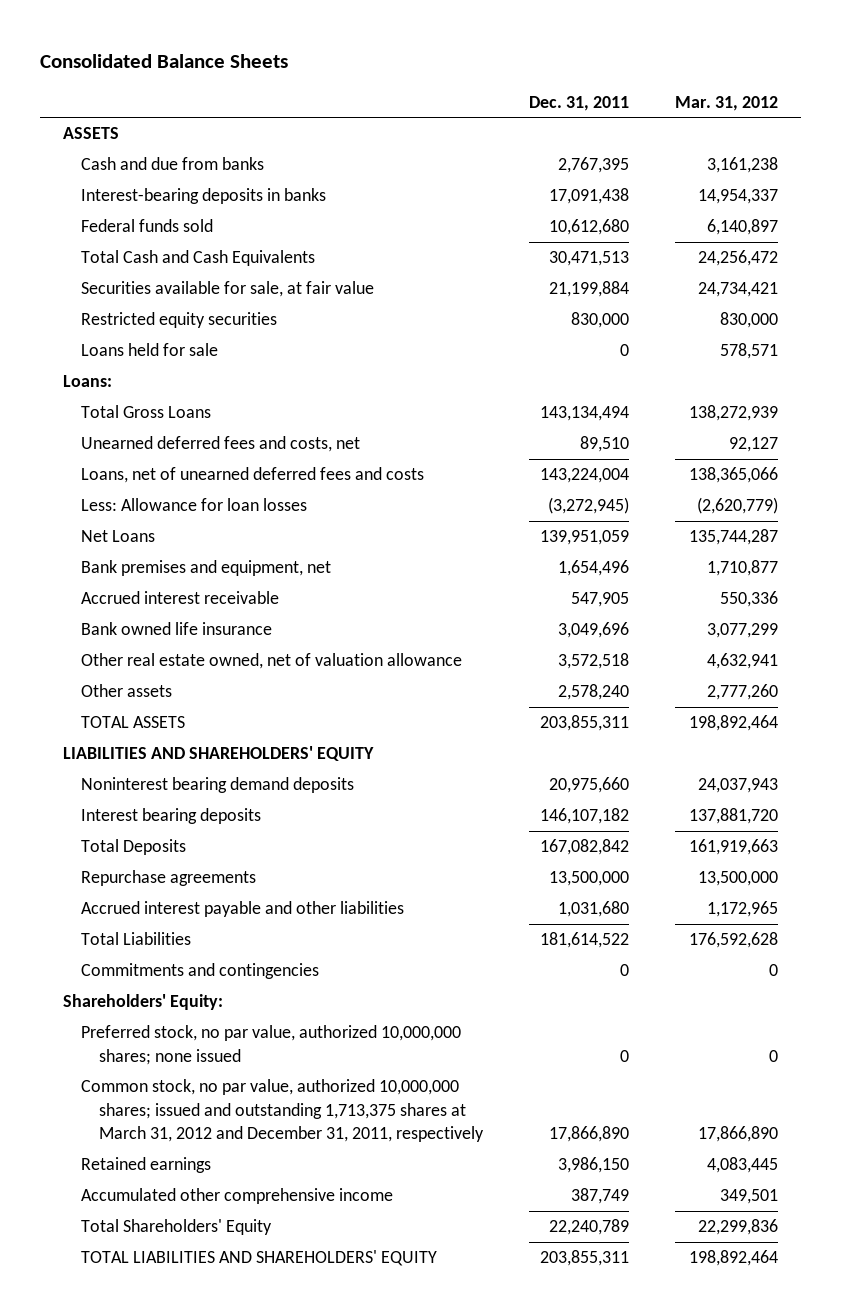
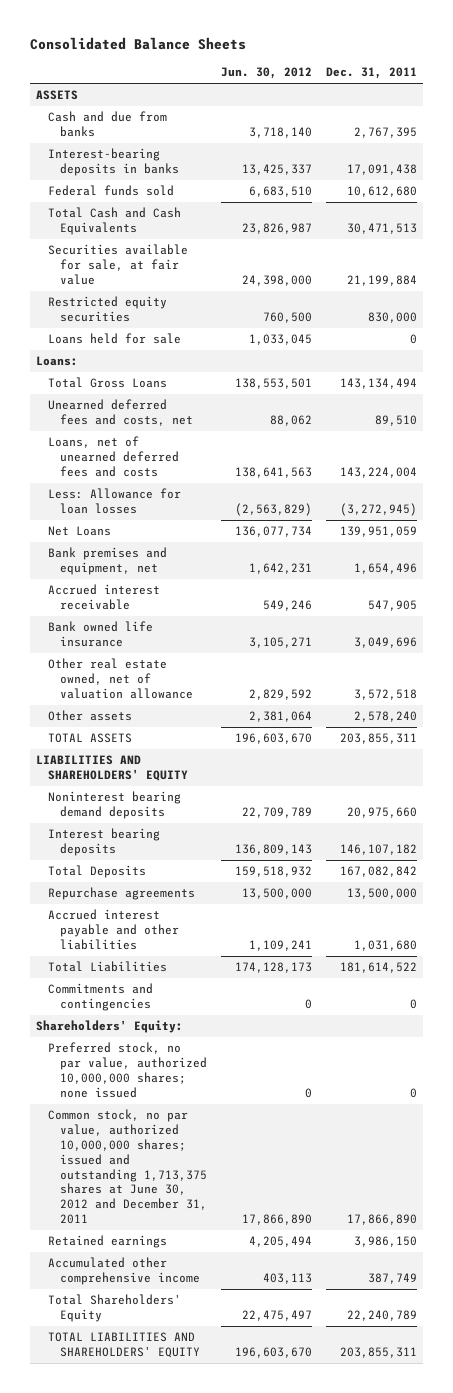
- | Dec. 31, 2011 | Mar. 31, 2012
+ | Jun. 30, 2012 | Dec. 31, 2011
- Common stock, no par value, authorized 10,000,000 shares; issued and outstanding 1,713,375 shares at March 31, 2012 and December 31, 2011, respectively | 17,866,890 | 17,866,890
+ Common stock, no par value, authorized 10,000,000 shares; issued and outstanding 1,713,375 shares at June 30, 2012 and December 31, 2011 | 17,866,890 | 17,866,890

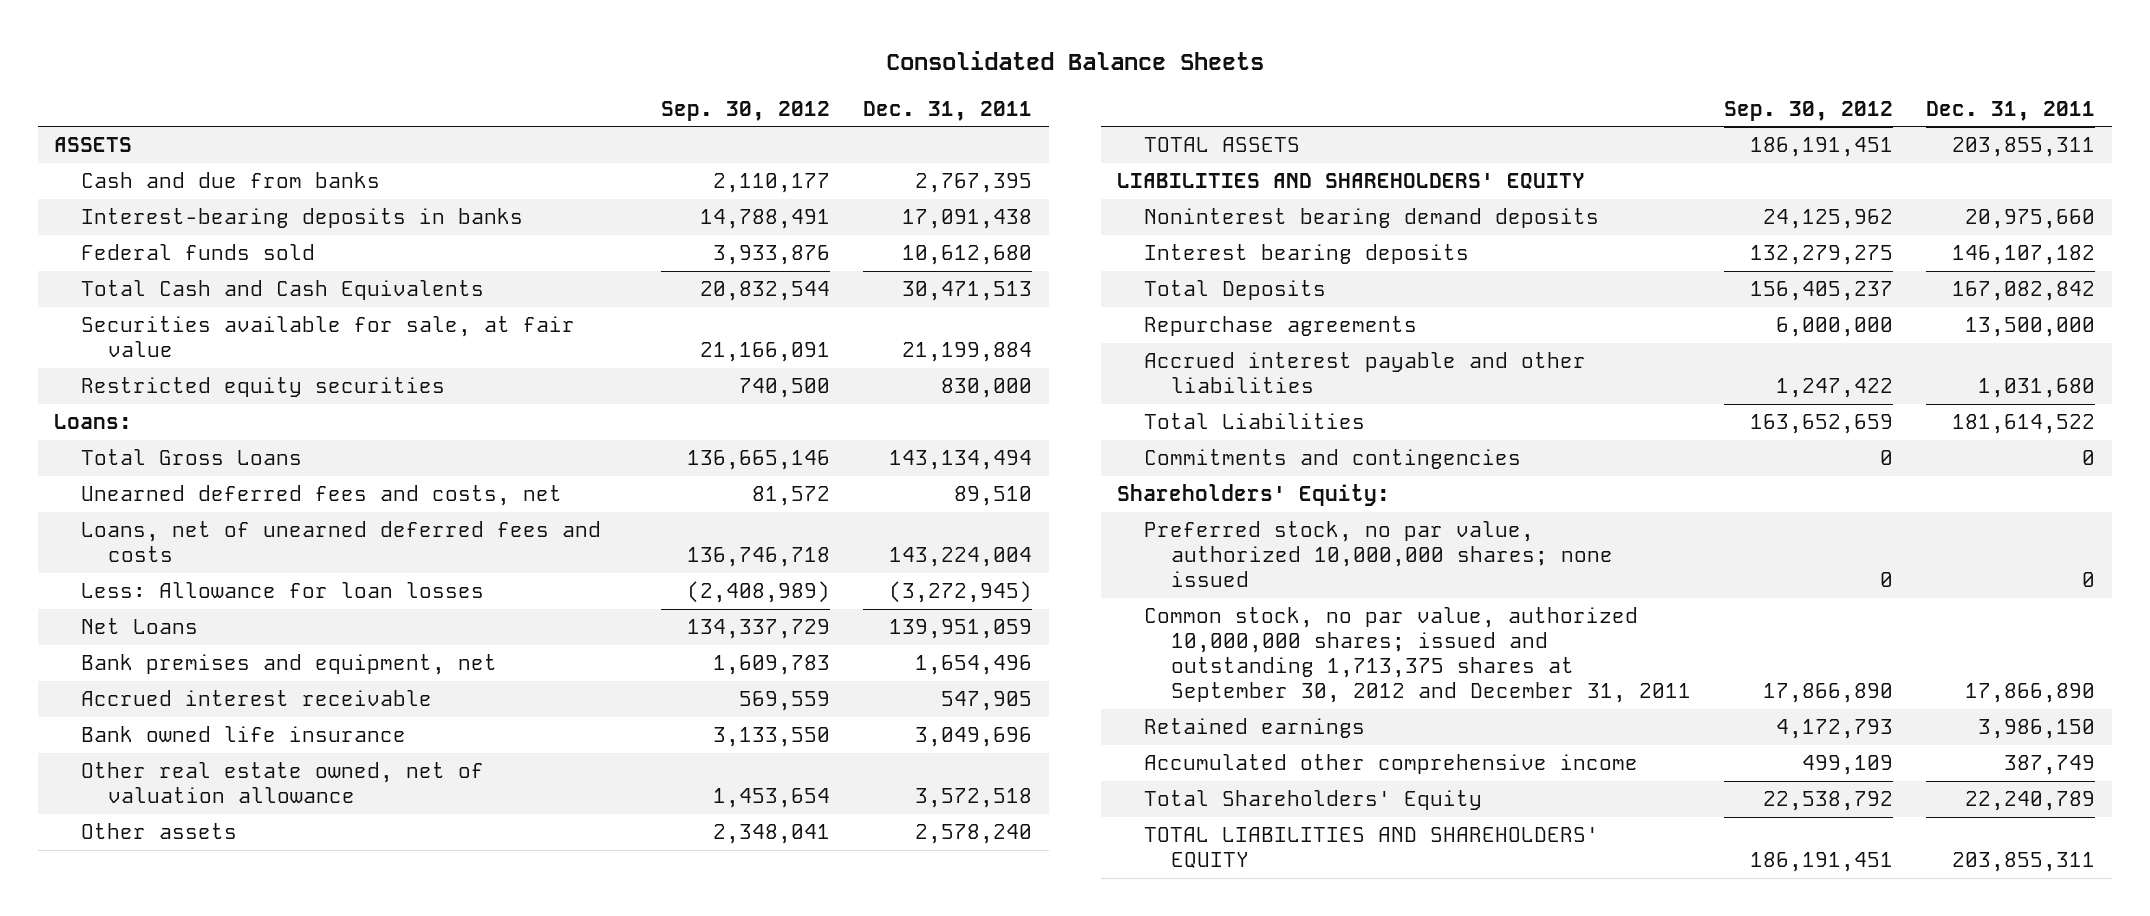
- | Jun. 30, 2012 | Dec. 31, 2011
+ | Sep. 30, 2012 | Dec. 31, 2011
- Loans held for sale | 1,033,045 | 0
- Common stock, no par value, authorized 10,000,000 shares; issued and outstanding 1,713,375 shares at June 30, 2012 and December 31, 2011 | 17,866,890 | 17,866,890
+ Common stock, no par value, authorized 10,000,000 shares; issued and outstanding 1,713,375 shares at September 30, 2012 and December 31, 2011 | 17,866,890 | 17,866,890

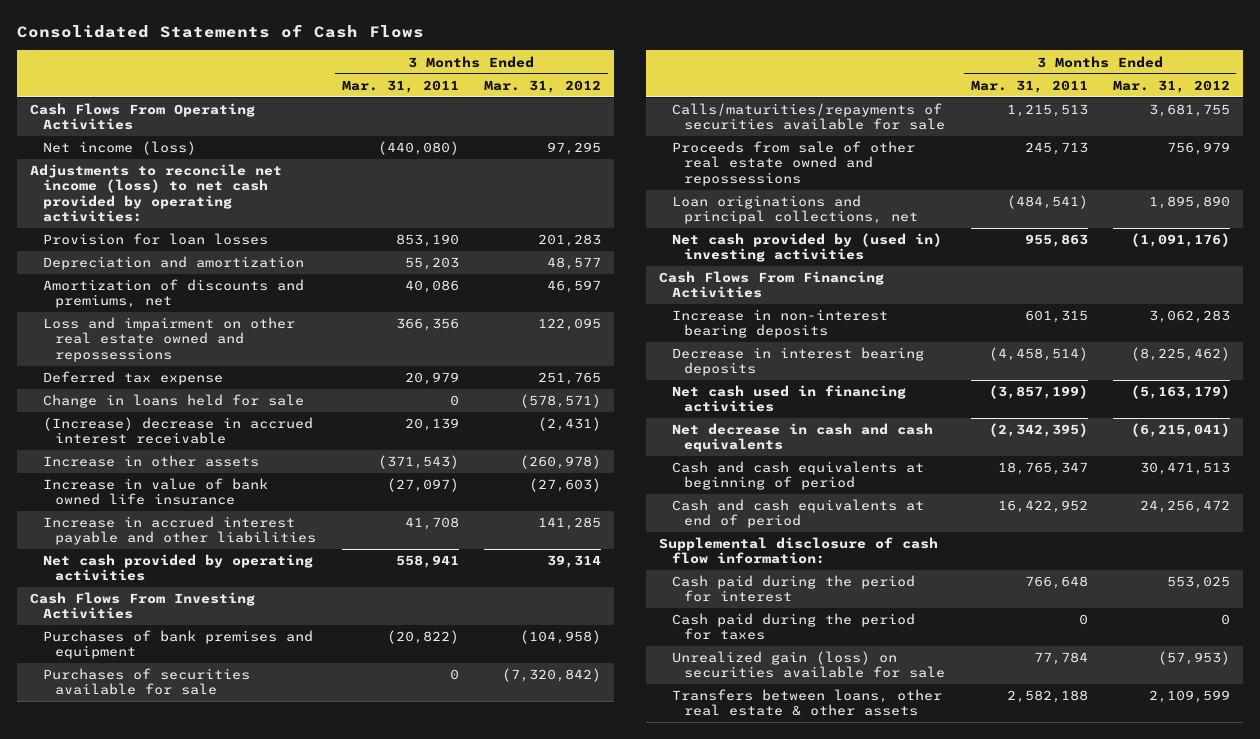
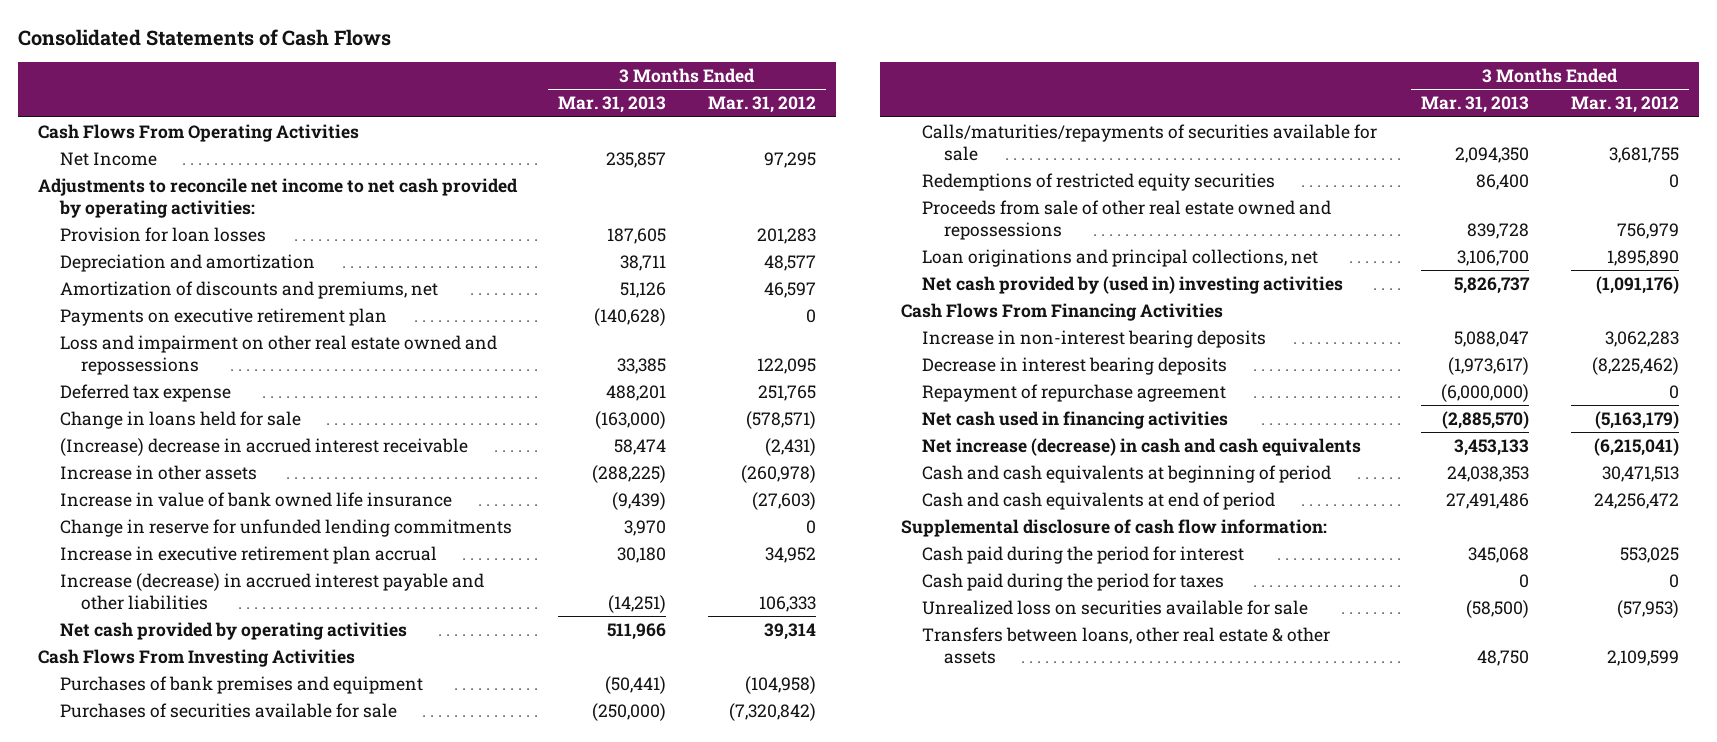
- | 3 Months Ended Mar. 31, 2011 | 3 Months Ended Mar. 31, 2012
+ | 3 Months Ended Mar. 31, 2013 | 3 Months Ended Mar. 31, 2012
- Net income (loss) | (440,080) | 97,295
- Adjustments to reconcile net income (loss) to net cash provided by operating activities:
+ Net Income | 235,857 | 97,295
+ Adjustments to reconcile net income to net cash provided by operating activities:
+ Payments on executive retirement plan | (140,628) | 0
- Increase in accrued interest payable and other liabilities | 41,708 | 141,285
+ Change in reserve for unfunded lending commitments | 3,970 | 0
+ Increase in executive retirement plan accrual | 30,180 | 34,952
+ Increase (decrease) in accrued interest payable and other liabilities | (14,251) | 106,333
+ Redemptions of restricted equity securities | 86,400 | 0
+ Repayment of repurchase agreement | (6,000,000) | 0
- Net decrease in cash and cash equivalents | (2,342,395) | (6,215,041)
+ Net increase (decrease) in cash and cash equivalents | 3,453,133 | (6,215,041)
- Unrealized gain (loss) on securities available for sale | 77,784 | (57,953)
+ Unrealized loss on securities available for sale | (58,500) | (57,953)

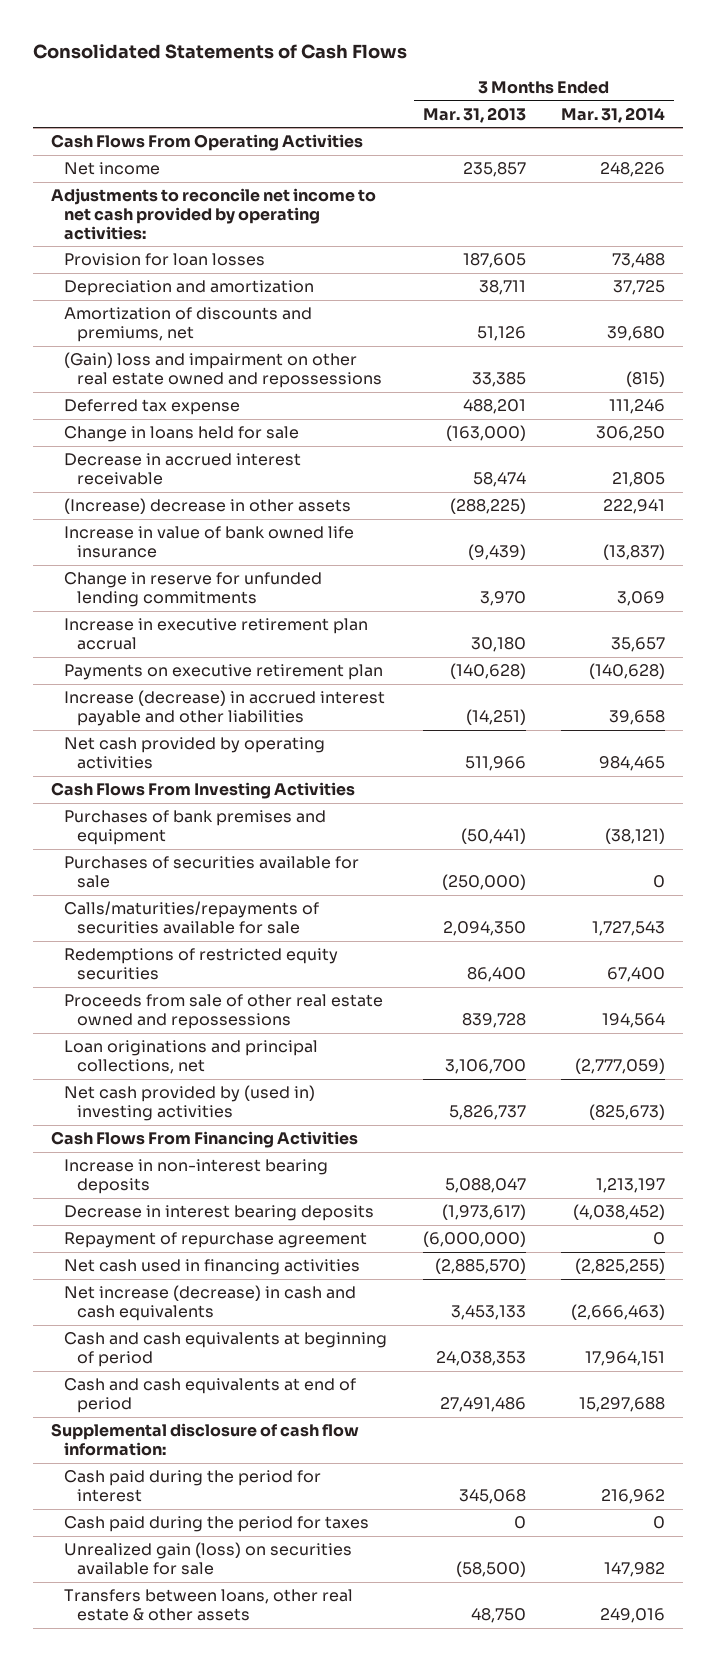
- | 3 Months Ended Mar. 31, 2013 | 3 Months Ended Mar. 31, 2012
+ | 3 Months Ended Mar. 31, 2013 | 3 Months Ended Mar. 31, 2014
- Net Income | 235,857 | 97,295
+ Net income | 235,857 | 248,226
- Loss and impairment on other real estate owned and repossessions | 33,385 | 122,095
+ (Gain) loss and impairment on other real estate owned and repossessions | 33,385 | (815)
- (Increase) decrease in accrued interest receivable | 58,474 | (2,431)
- Increase in other assets | (288,225) | (260,978)
+ Decrease in accrued interest receivable | 58,474 | 21,805
+ (Increase) decrease in other assets | (288,225) | 222,941
moved down: Payments on executive retirement plan | (140,628) | (140,628)
- Unrealized loss on securities available for sale | (58,500) | (57,953)
+ Unrealized gain (loss) on securities available for sale | (58,500) | 147,982

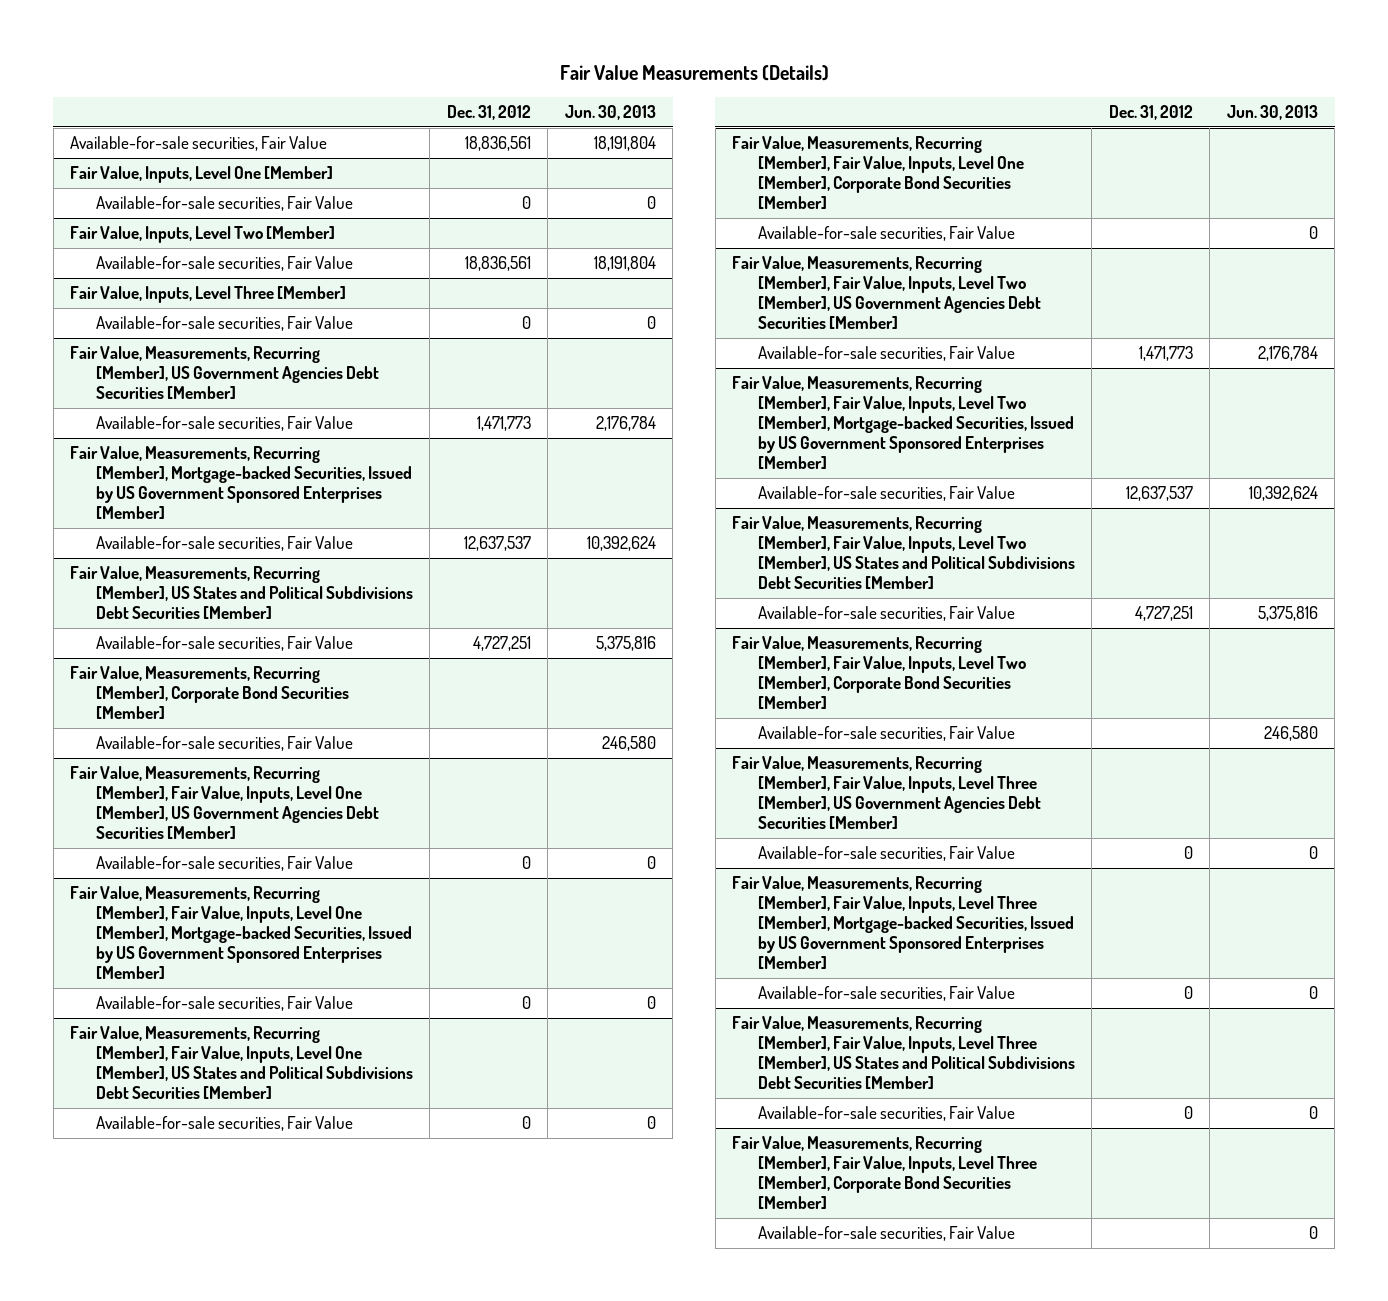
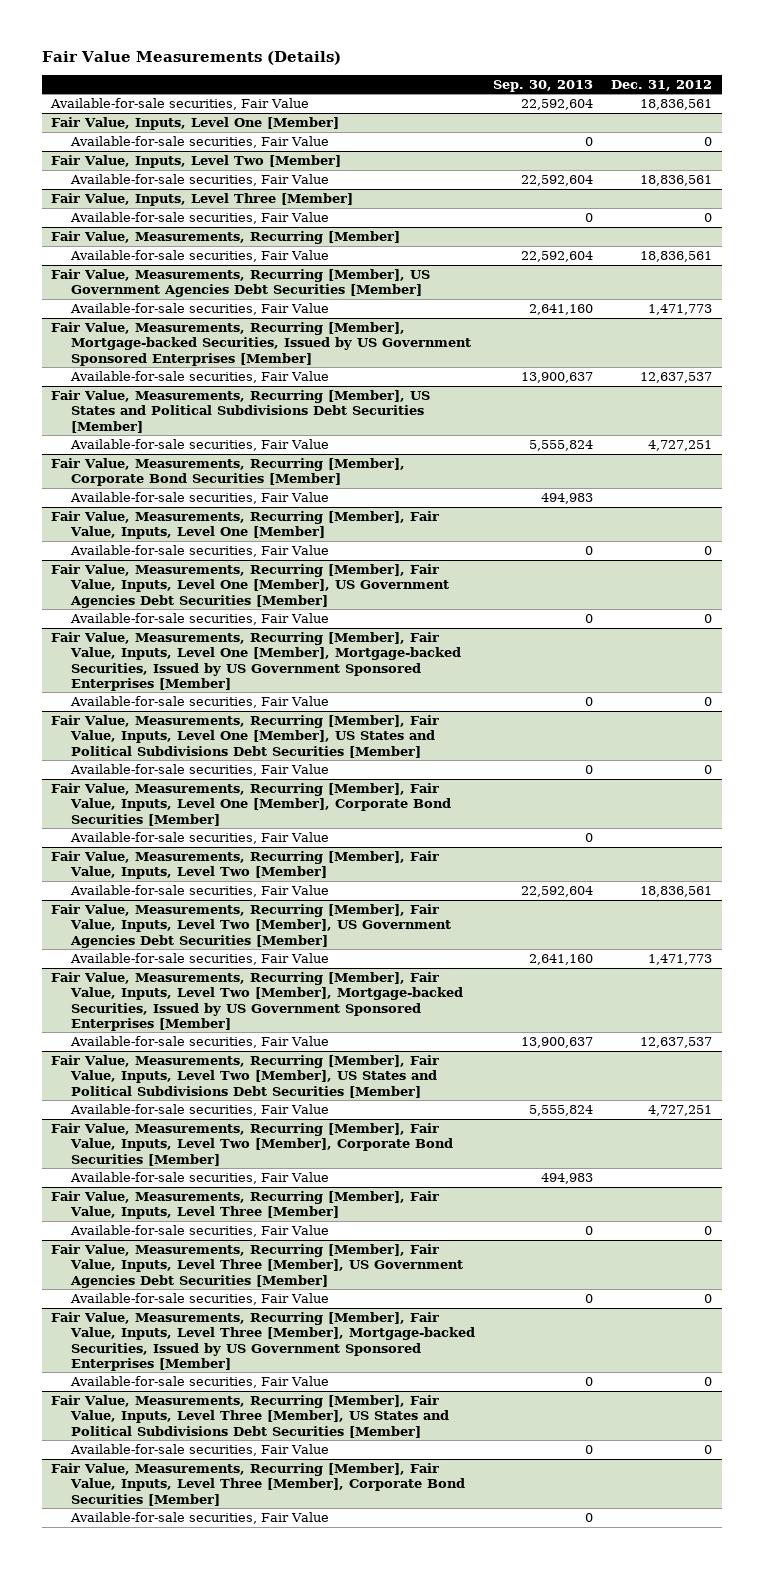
- | Dec. 31, 2012 | Jun. 30, 2013
+ | Sep. 30, 2013 | Dec. 31, 2012
+ Fair Value, Measurements, Recurring [Member]
+ Available-for-sale securities, Fair Value | 22,592,604 | 18,836,561
+ Fair Value, Measurements, Recurring [Member], Fair Value, Inputs, Level One [Member]
+ Available-for-sale securities, Fair Value | 0 | 0
+ Fair Value, Measurements, Recurring [Member], Fair Value, Inputs, Level Two [Member]
+ Available-for-sale securities, Fair Value | 22,592,604 | 18,836,561
+ Fair Value, Measurements, Recurring [Member], Fair Value, Inputs, Level Three [Member]
+ Available-for-sale securities, Fair Value | 0 | 0

